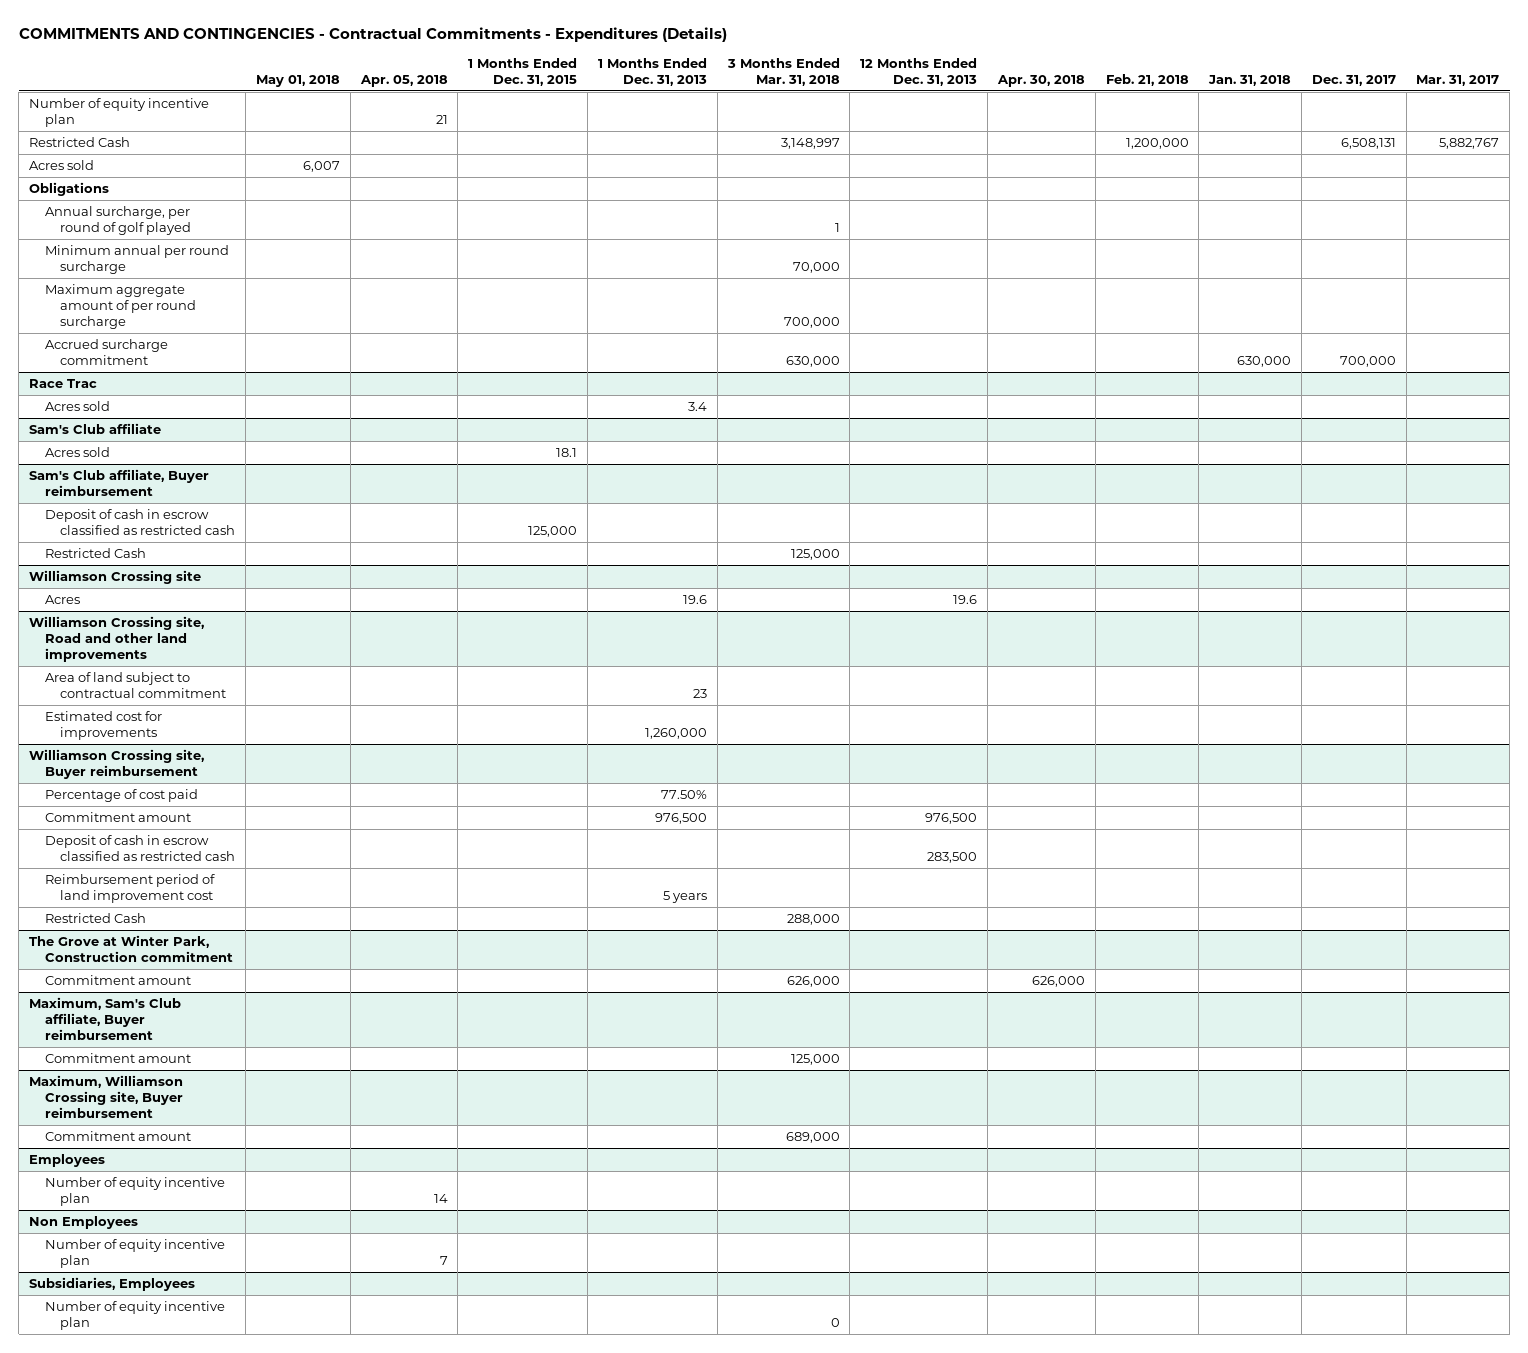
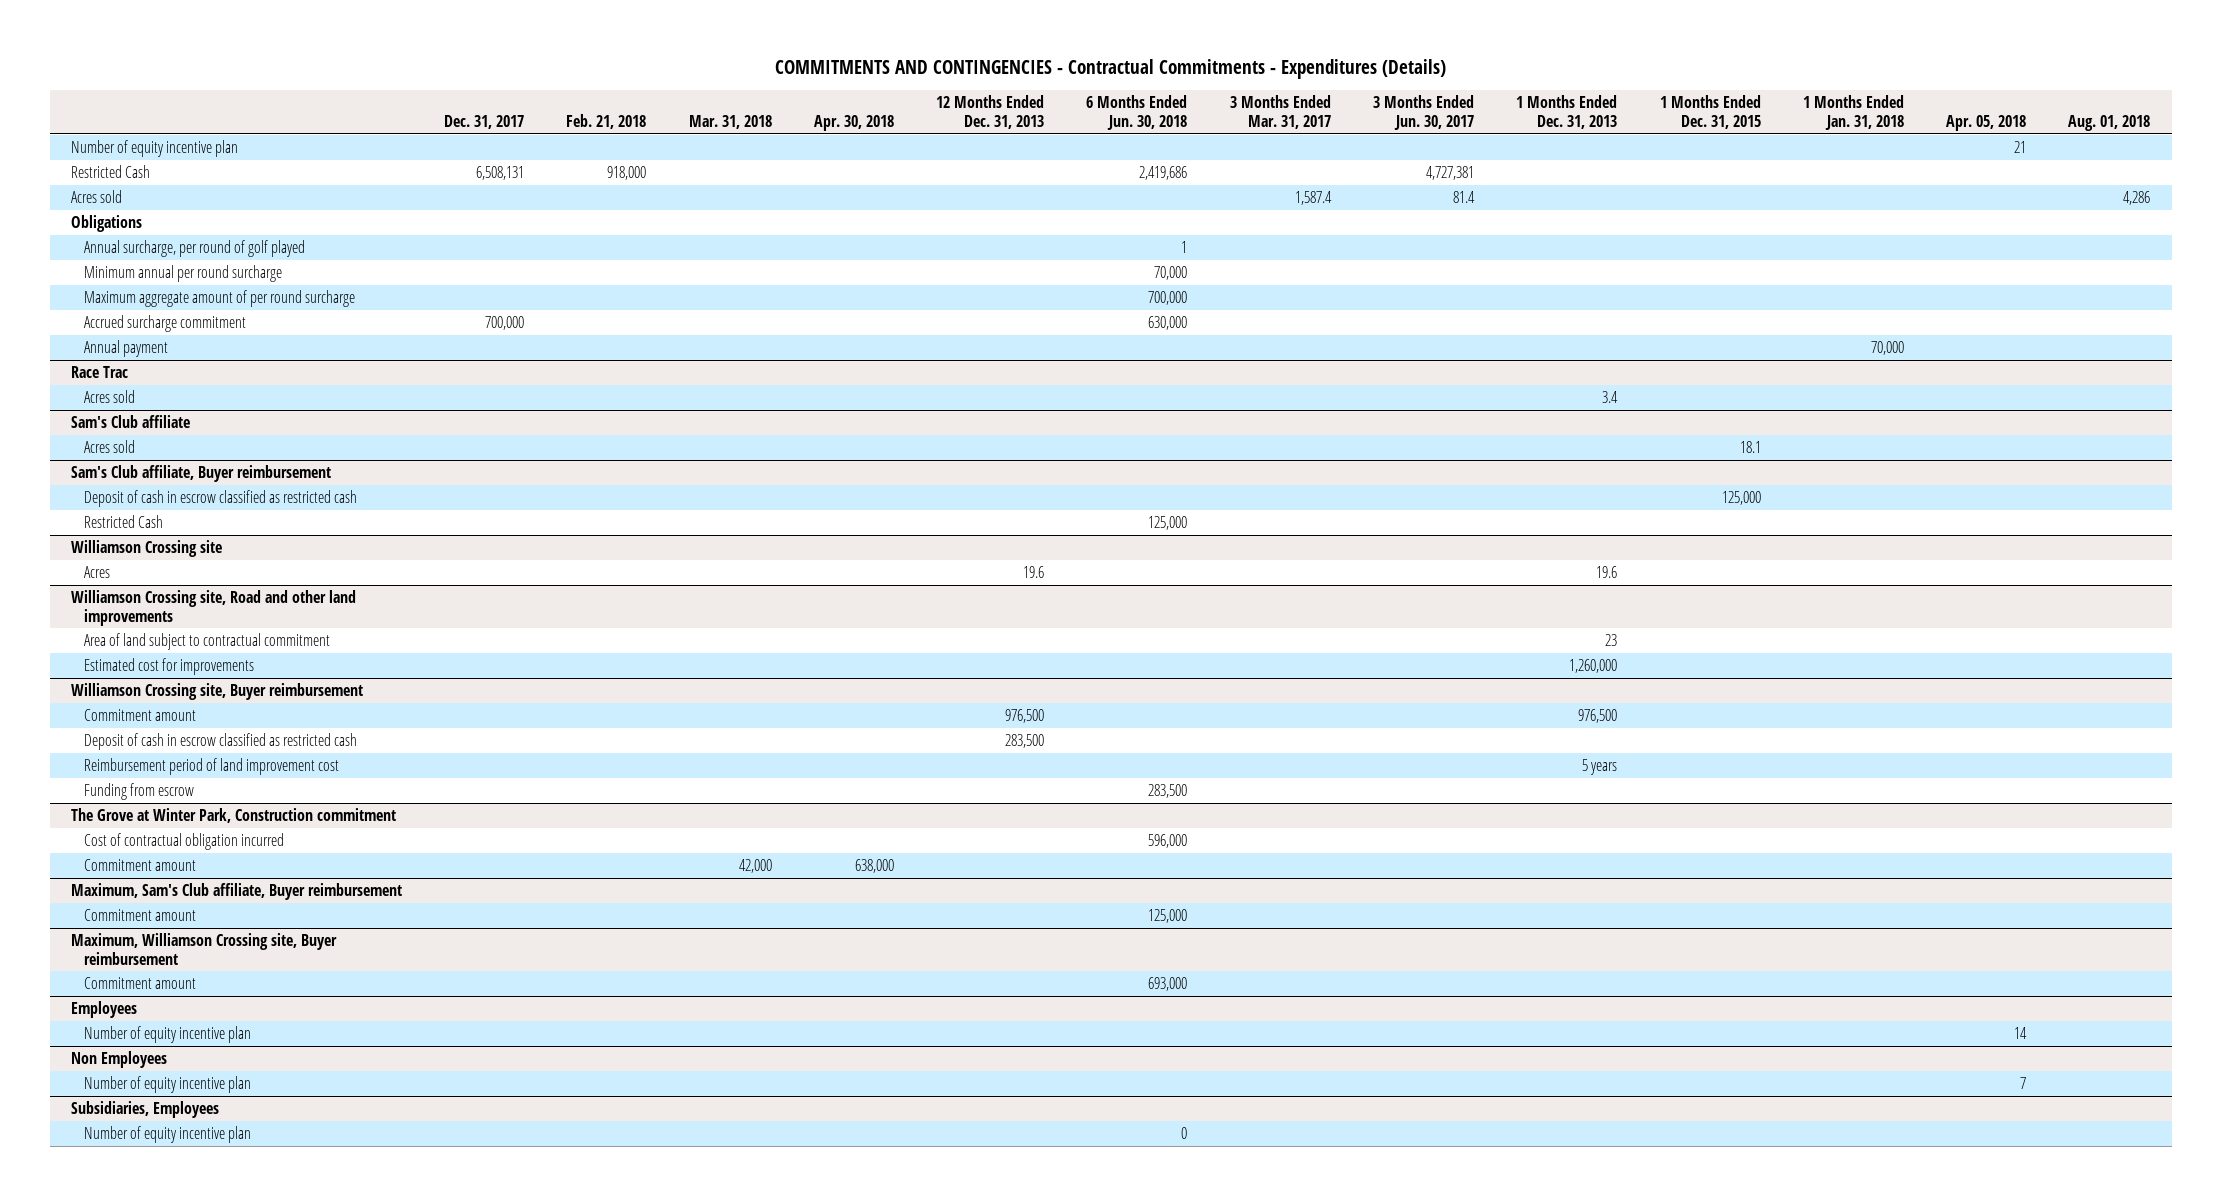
- | May 01, 2018 | Apr. 05, 2018 | 1 Months Ended Dec. 31, 2015 | 1 Months Ended Dec. 31, 2013 | 3 Months Ended Mar. 31, 2018 | 12 Months Ended Dec. 31, 2013 | Apr. 30, 2018 | Feb. 21, 2018 | Jan. 31, 2018 | Dec. 31, 2017 | Mar. 31, 2017
+ | Dec. 31, 2017 | Feb. 21, 2018 | Mar. 31, 2018 | Apr. 30, 2018 | 12 Months Ended Dec. 31, 2013 | 6 Months Ended Jun. 30, 2018 | 3 Months Ended Mar. 31, 2017 | 3 Months Ended Jun. 30, 2017 | 1 Months Ended Dec. 31, 2013 | 1 Months Ended Dec. 31, 2015 | 1 Months Ended Jan. 31, 2018 | Apr. 05, 2018 | Aug. 01, 2018
- Restricted Cash | | | | | 3,148,997 | | | 1,200,000 | | 6,508,131 | 5,882,767
+ Restricted Cash | 6,508,131 | 918,000 | | | | 2,419,686 | | 4,727,381 | | | | |
+ Annual payment | | | | | | | | | | | 70,000 | |
@ Williamson Crossing site, Buyer reimbursement
- Percentage of cost paid | | | | 77.50% | | | | | | |
- Restricted Cash | | | | | 288,000 | | | | | |
+ Funding from escrow | | | | | | 283,500 | | | | | | |
@ The Grove at Winter Park, Construction commitment
- Commitment amount | | | | | 626,000 | | 626,000 | | | |
+ Cost of contractual obligation incurred | | | | | | 596,000 | | | | | | |
+ Commitment amount | | | 42,000 | 638,000 | | | | | | | | |

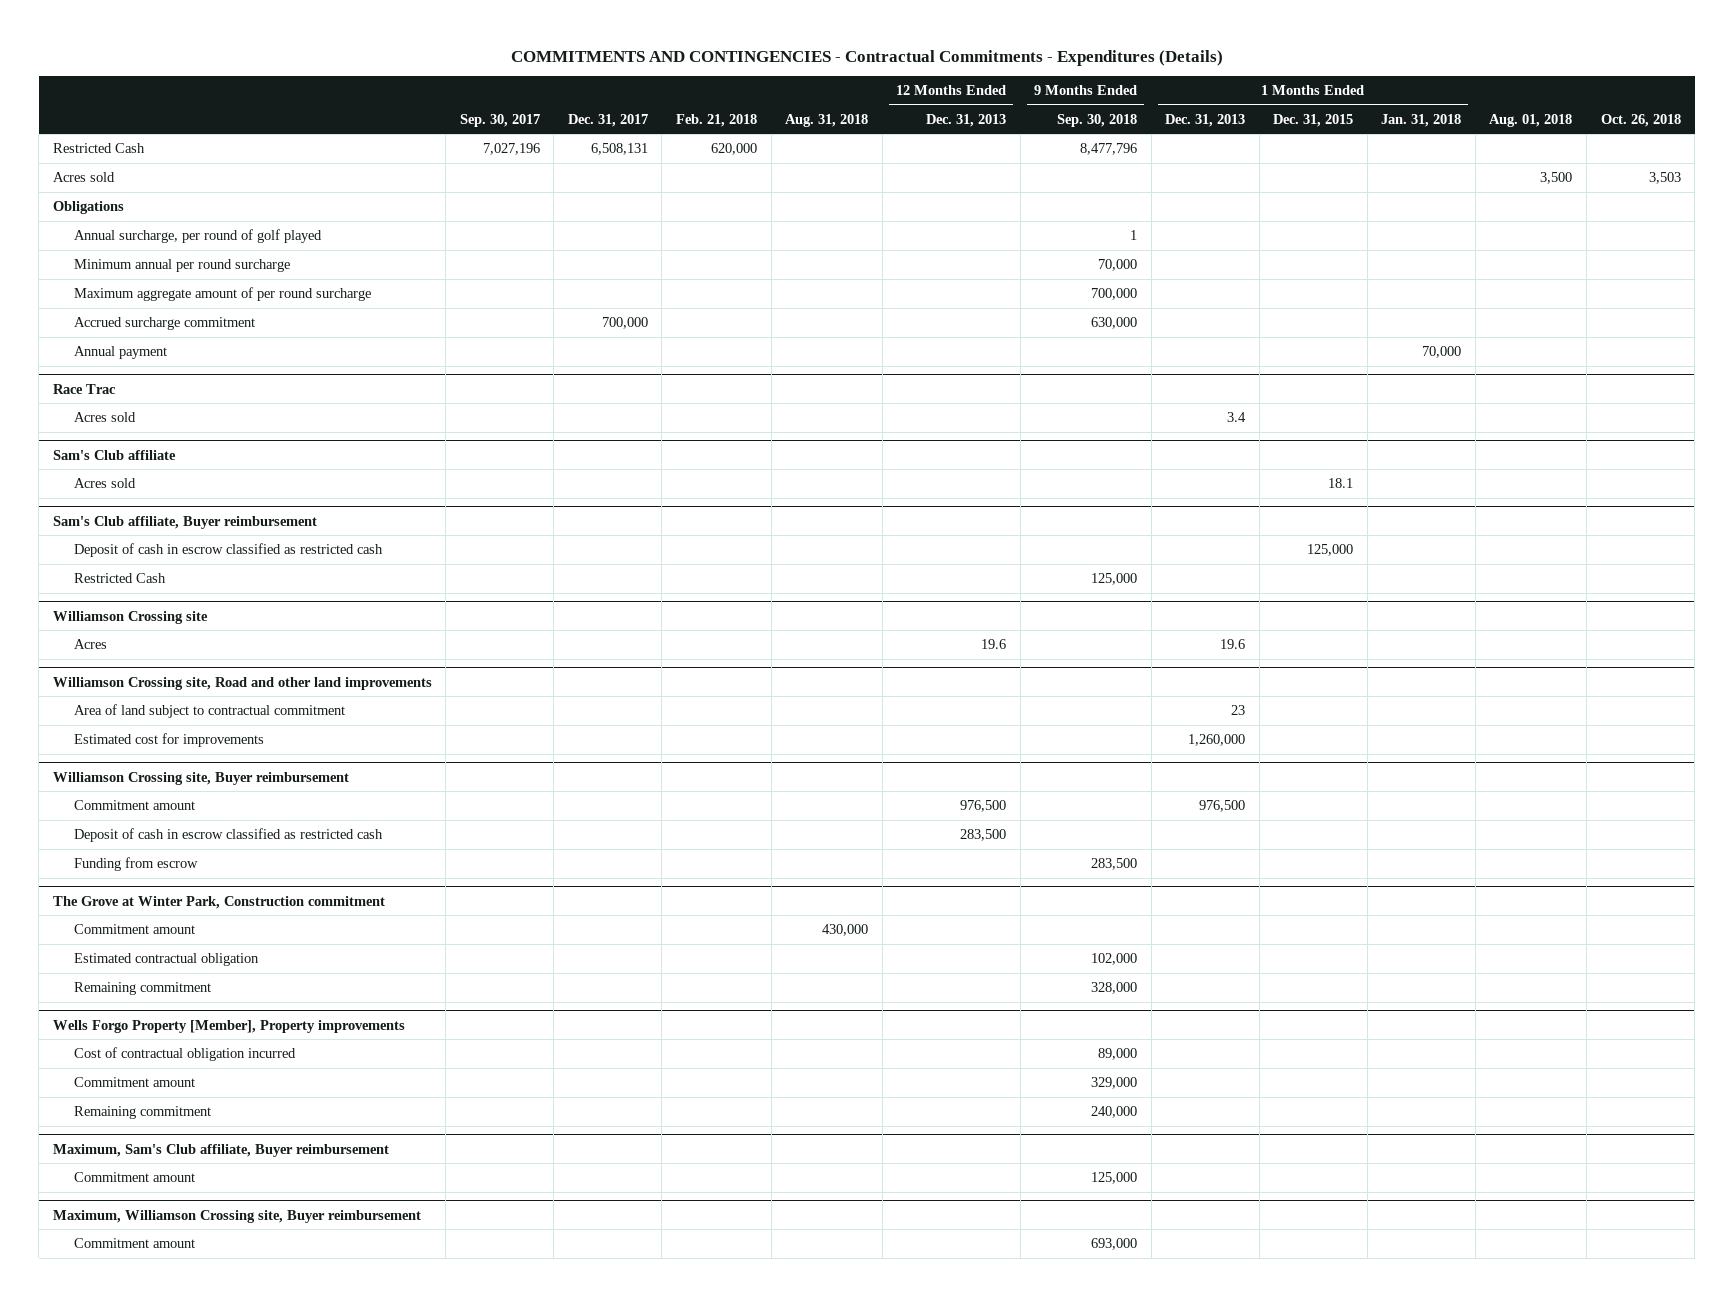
- | Dec. 31, 2017 | Feb. 21, 2018 | Mar. 31, 2018 | Apr. 30, 2018 | 12 Months Ended Dec. 31, 2013 | 6 Months Ended Jun. 30, 2018 | 3 Months Ended Mar. 31, 2017 | 3 Months Ended Jun. 30, 2017 | 1 Months Ended Dec. 31, 2013 | 1 Months Ended Dec. 31, 2015 | 1 Months Ended Jan. 31, 2018 | Apr. 05, 2018 | Aug. 01, 2018
+ | Sep. 30, 2017 | Dec. 31, 2017 | Feb. 21, 2018 | Aug. 31, 2018 | 12 Months Ended Dec. 31, 2013 | 9 Months Ended Sep. 30, 2018 | 1 Months Ended Dec. 31, 2013 | 1 Months Ended Dec. 31, 2015 | 1 Months Ended Jan. 31, 2018 | Aug. 01, 2018 | Oct. 26, 2018
- Number of equity incentive plan | | | | | | | | | | | | 21 |
- Restricted Cash | 6,508,131 | 918,000 | | | | 2,419,686 | | 4,727,381 | | | | |
- Acres sold | | | | | | | 1,587.4 | 81.4 | | | | | 4,286
+ Restricted Cash | 7,027,196 | 6,508,131 | 620,000 | | | 8,477,796 | | | | |
+ Acres sold | | | | | | | | | | 3,500 | 3,503
@ Williamson Crossing site, Buyer reimbursement
- Reimbursement period of land improvement cost | | | | | | | | | 5 years | | | |
@ The Grove at Winter Park, Construction commitment
- Cost of contractual obligation incurred | | | | | | 596,000 | | | | | | |
+ Estimated contractual obligation | | | | | | 102,000 | | | | |
+ Remaining commitment | | | | | | 328,000 | | | | |
+ Wells Forgo Property [Member], Property improvements
+ Cost of contractual obligation incurred | | | | | | 89,000 | | | | |
+ Commitment amount | | | | | | 329,000 | | | | |
+ Remaining commitment | | | | | | 240,000 | | | | |
- Employees
- Number of equity incentive plan | | | | | | | | | | | | 14 |
- Non Employees
- Number of equity incentive plan | | | | | | | | | | | | 7 |
- Subsidiaries, Employees
- Number of equity incentive plan | | | | | | 0 | | | | | | |

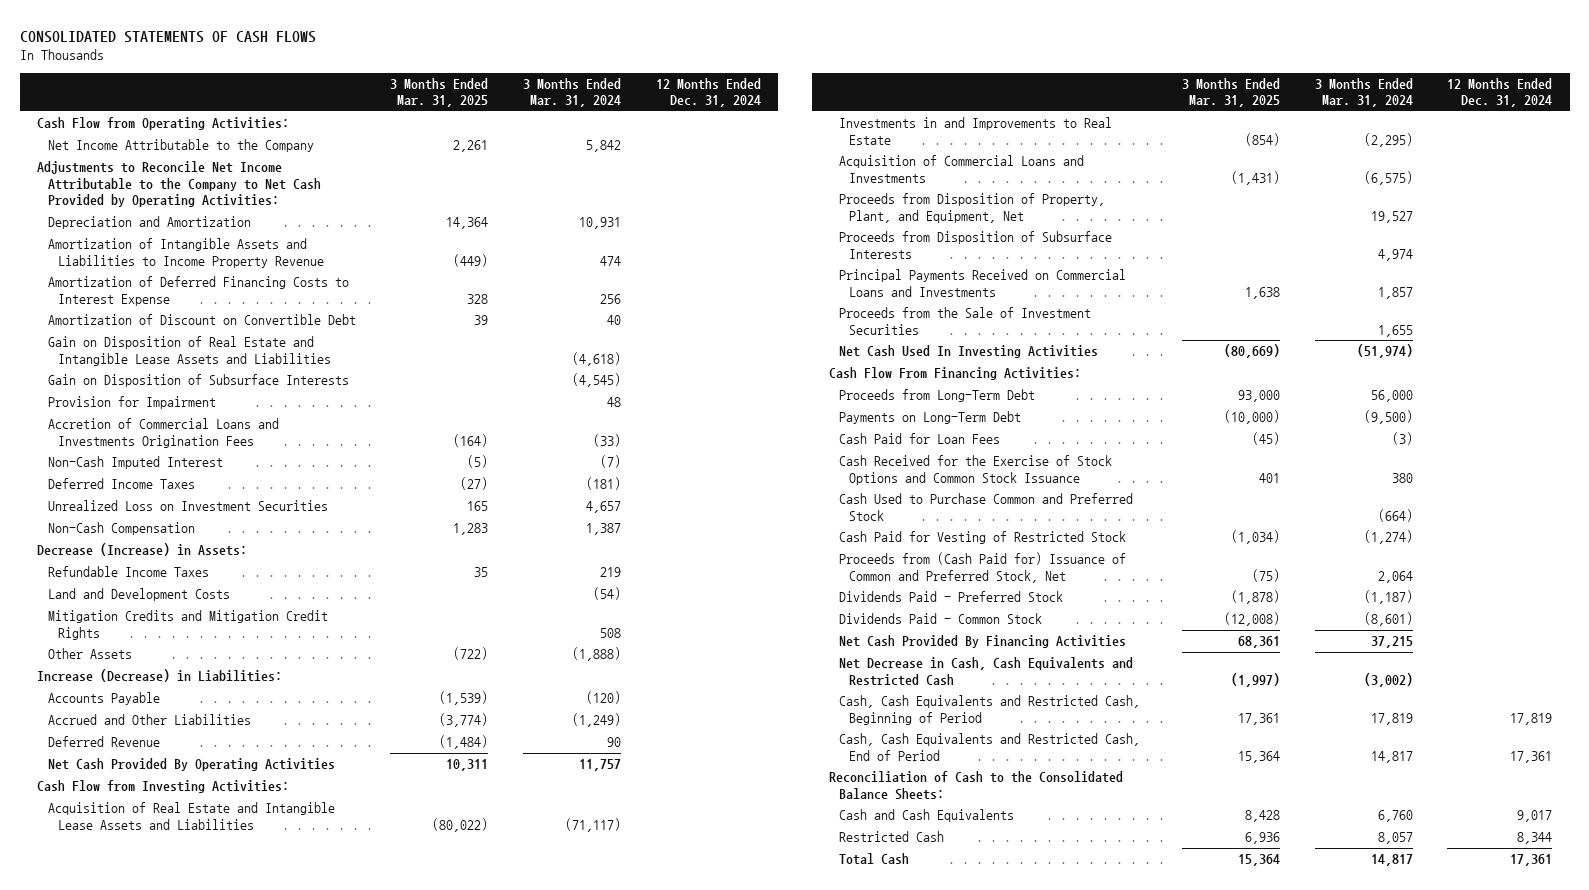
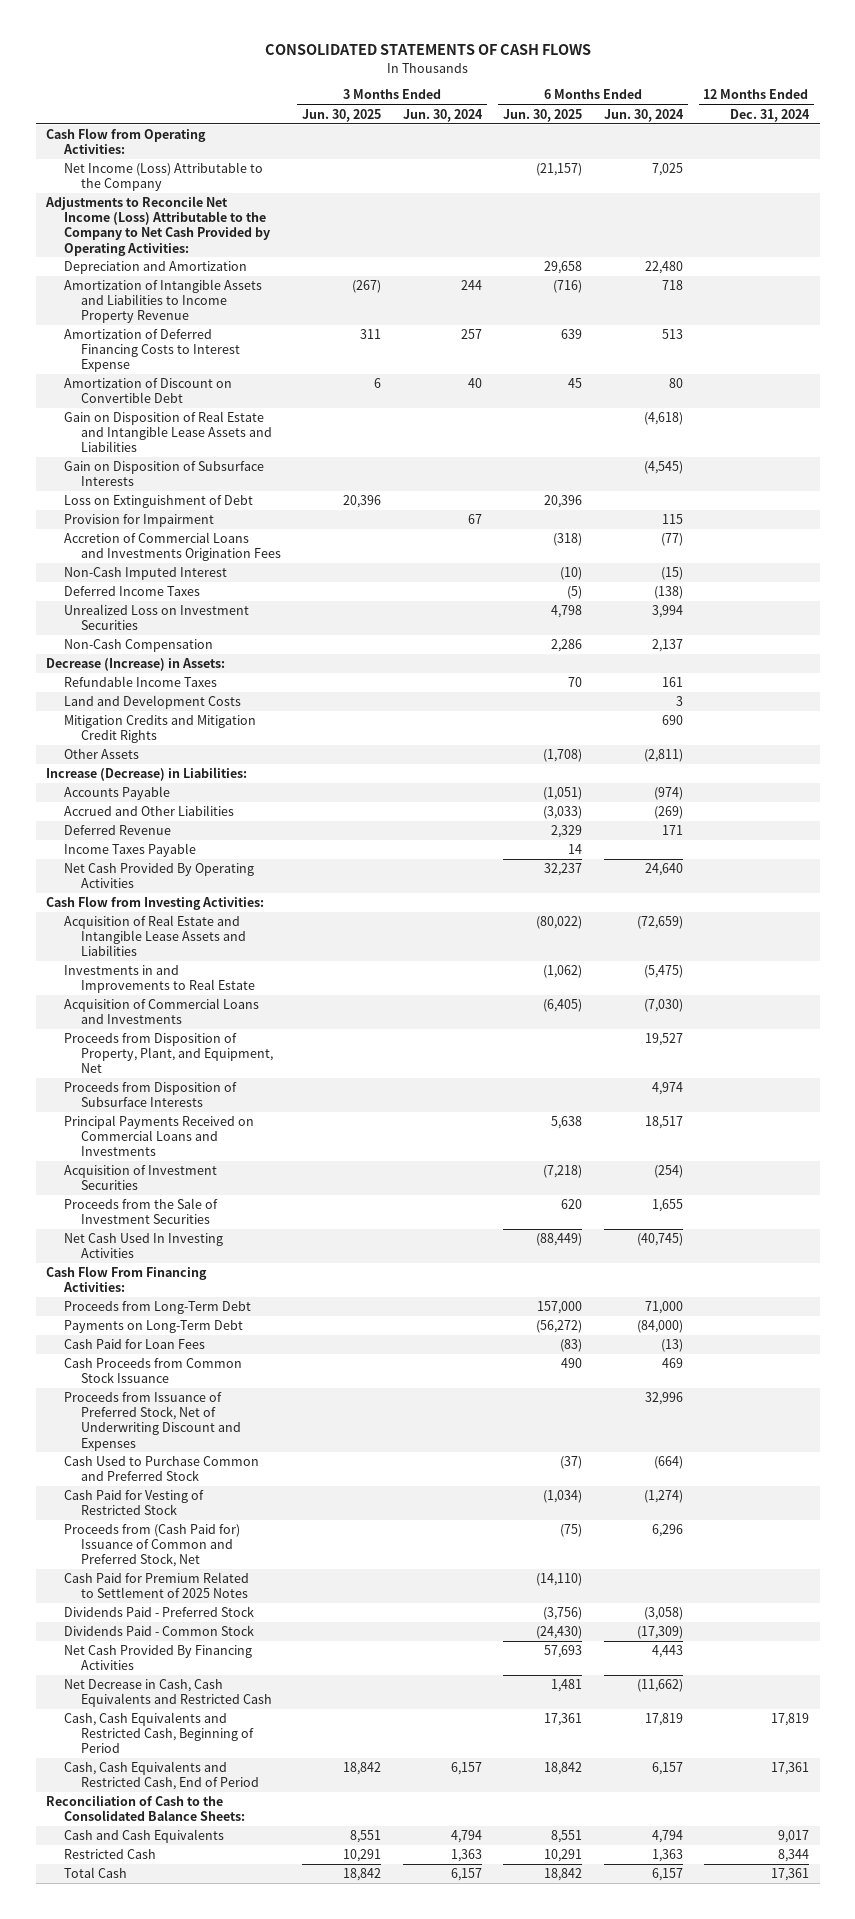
- | 3 Months Ended Mar. 31, 2025 | 3 Months Ended Mar. 31, 2024 | 12 Months Ended Dec. 31, 2024
+ | 3 Months Ended Jun. 30, 2025 | 3 Months Ended Jun. 30, 2024 | 6 Months Ended Jun. 30, 2025 | 6 Months Ended Jun. 30, 2024 | 12 Months Ended Dec. 31, 2024
- Net Income Attributable to the Company | 2,261 | 5,842 |
- Adjustments to Reconcile Net Income Attributable to the Company to Net Cash Provided by Operating Activities:
+ Net Income (Loss) Attributable to the Company | | | (21,157) | 7,025 |
+ Adjustments to Reconcile Net Income (Loss) Attributable to the Company to Net Cash Provided by Operating Activities:
+ Loss on Extinguishment of Debt | 20,396 | | 20,396 | |
+ Income Taxes Payable | | | 14 | |
+ Acquisition of Investment Securities | | | (7,218) | (254) |
- Cash Received for the Exercise of Stock Options and Common Stock Issuance | 401 | 380 |
+ Cash Proceeds from Common Stock Issuance | | | 490 | 469 |
+ Proceeds from Issuance of Preferred Stock, Net of Underwriting Discount and Expenses | | | | 32,996 |
+ Cash Paid for Premium Related to Settlement of 2025 Notes | | | (14,110) | |

